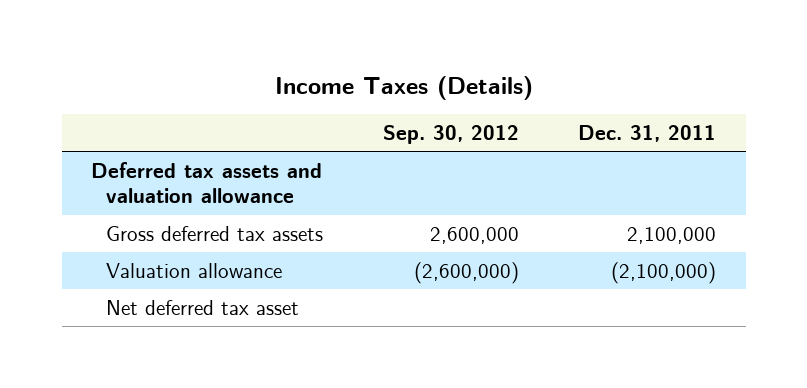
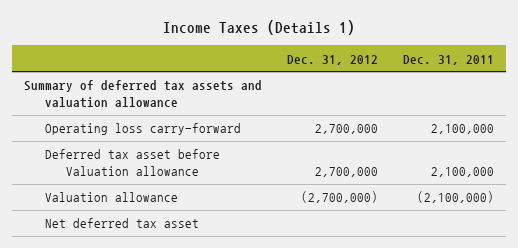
- Income Taxes (Details)
+ Income Taxes (Details 1)
- | Sep. 30, 2012 | Dec. 31, 2011
+ | Dec. 31, 2012 | Dec. 31, 2011
- Deferred tax assets and valuation allowance
- Gross deferred tax assets | 2,600,000 | 2,100,000
+ Summary of deferred tax assets and valuation allowance
+ Operating loss carry-forward | 2,700,000 | 2,100,000
+ Deferred tax asset before Valuation allowance | 2,700,000 | 2,100,000

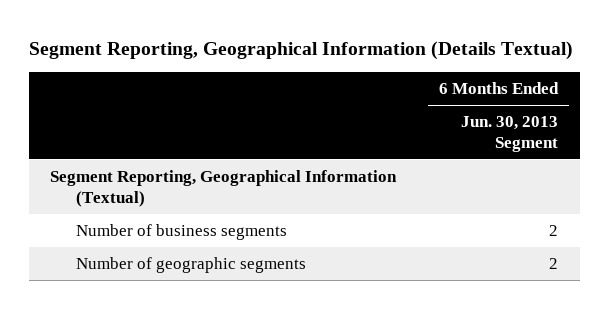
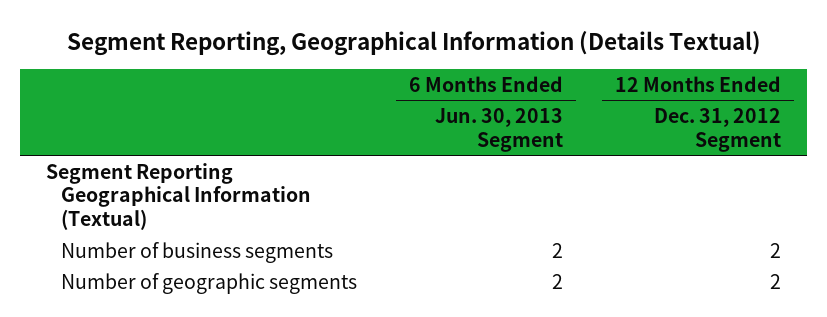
- | 6 Months Ended Jun. 30, 2013 Segment
+ | 6 Months Ended Jun. 30, 2013 Segment | 12 Months Ended Dec. 31, 2012 Segment
- Segment Reporting, Geographical Information (Textual)
+ Segment Reporting Geographical Information (Textual)

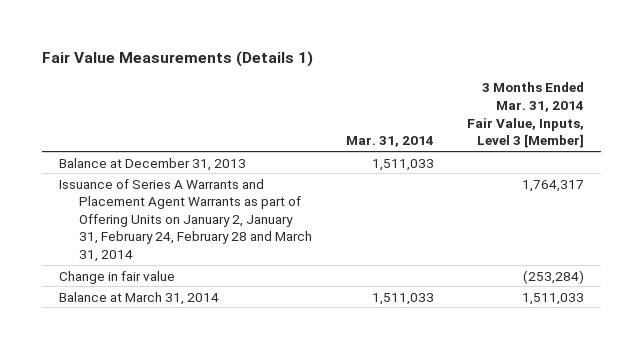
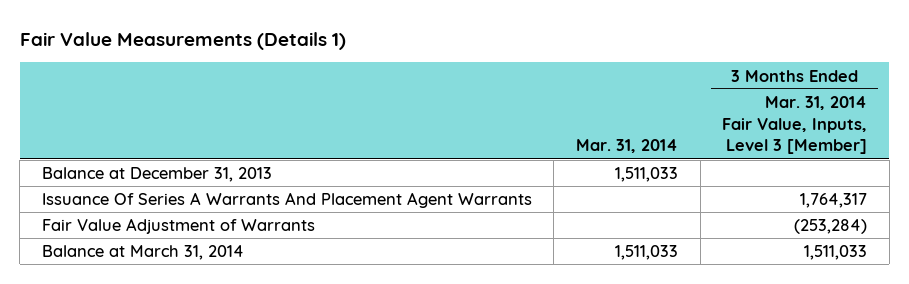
- Issuance of Series A Warrants and Placement Agent Warrants as part of Offering Units on January 2, January 31, February 24, February 28 and March 31, 2014 | | 1,764,317
- Change in fair value | | (253,284)
+ Issuance Of Series A Warrants And Placement Agent Warrants | | 1,764,317
+ Fair Value Adjustment of Warrants | | (253,284)

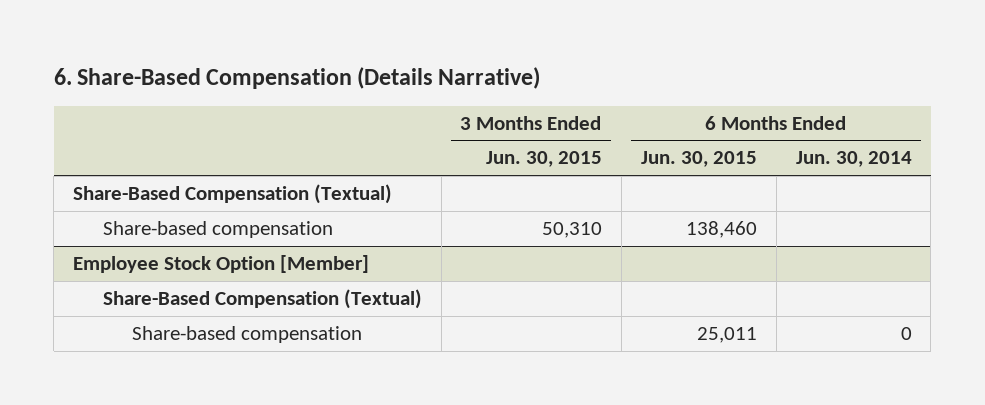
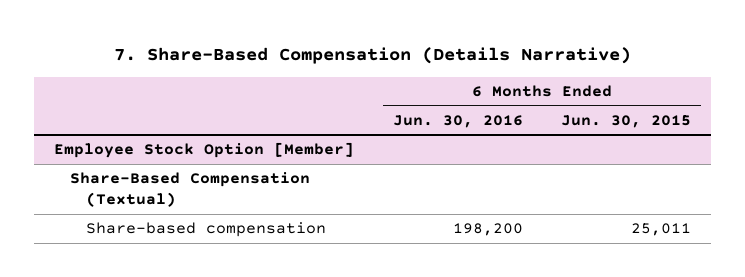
- 6. Share-Based Compensation (Details Narrative)
+ 7. Share-Based Compensation (Details Narrative)
- | 3 Months Ended Jun. 30, 2015 | 6 Months Ended Jun. 30, 2015 | 6 Months Ended Jun. 30, 2014
+ | 6 Months Ended Jun. 30, 2016 | 6 Months Ended Jun. 30, 2015
- Share-Based Compensation (Textual)
- Share-based compensation | 50,310 | 138,460 |

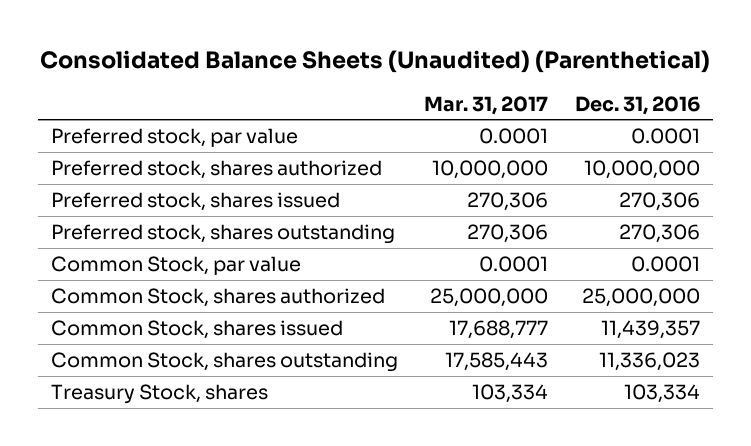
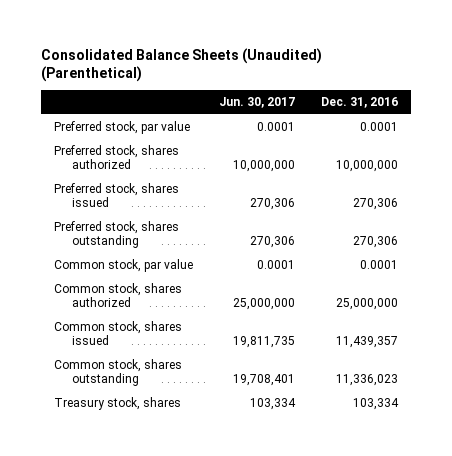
- | Mar. 31, 2017 | Dec. 31, 2016
+ | Jun. 30, 2017 | Dec. 31, 2016
- Common Stock, par value | 0.0001 | 0.0001
- Common Stock, shares authorized | 25,000,000 | 25,000,000
- Common Stock, shares issued | 17,688,777 | 11,439,357
- Common Stock, shares outstanding | 17,585,443 | 11,336,023
- Treasury Stock, shares | 103,334 | 103,334
+ Common stock, par value | 0.0001 | 0.0001
+ Common stock, shares authorized | 25,000,000 | 25,000,000
+ Common stock, shares issued | 19,811,735 | 11,439,357
+ Common stock, shares outstanding | 19,708,401 | 11,336,023
+ Treasury stock, shares | 103,334 | 103,334

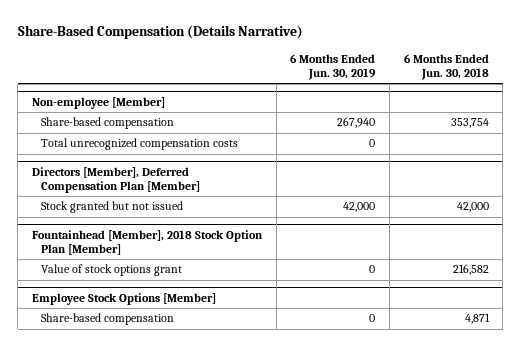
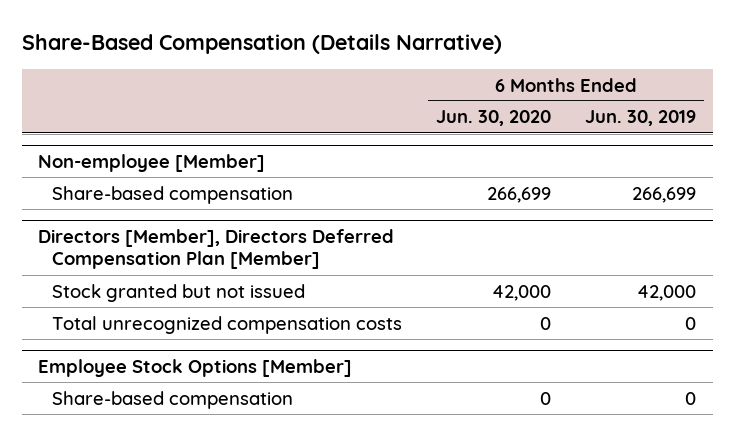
- | 6 Months Ended Jun. 30, 2019 | 6 Months Ended Jun. 30, 2018
+ | 6 Months Ended Jun. 30, 2020 | 6 Months Ended Jun. 30, 2019
@ Non-employee [Member]
- Share-based compensation | 267,940 | 353,754
- Total unrecognized compensation costs | 0 |
- Directors [Member], Deferred Compensation Plan [Member]
@ Non-employee [Member]
+ Share-based compensation | 266,699 | 266,699
+ Directors [Member], Directors Deferred Compensation Plan [Member]
- Fountainhead [Member], 2018 Stock Option Plan [Member]
- Value of stock options grant | 0 | 216,582
+ Total unrecognized compensation costs | 0 | 0

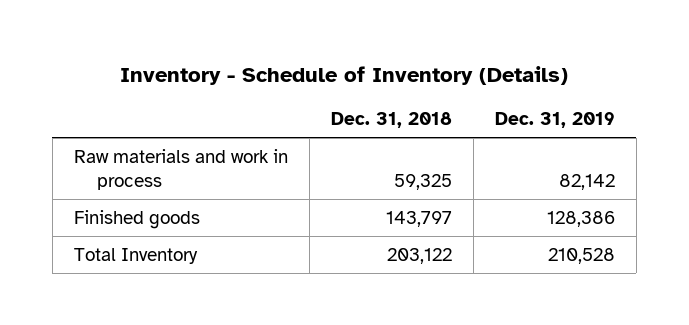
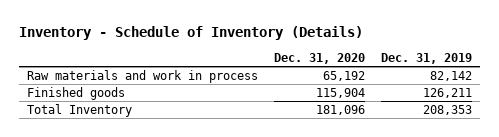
- | Dec. 31, 2018 | Dec. 31, 2019
+ | Dec. 31, 2020 | Dec. 31, 2019
- Finished goods | 143,797 | 128,386
- Total Inventory | 203,122 | 210,528
+ Finished goods | 115,904 | 126,211
+ Total Inventory | 181,096 | 208,353

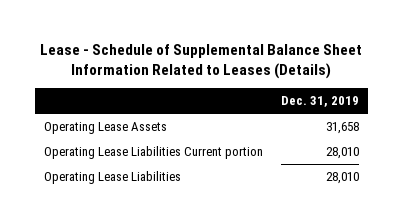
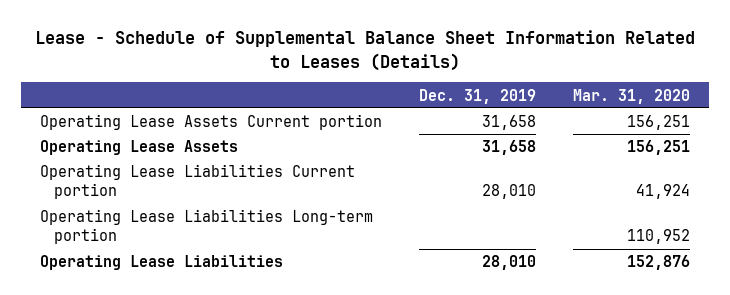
- | Dec. 31, 2019
+ | Dec. 31, 2019 | Mar. 31, 2020
+ Operating Lease Assets Current portion | 31,658 | 156,251
+ Operating Lease Liabilities Long-term portion | | 110,952

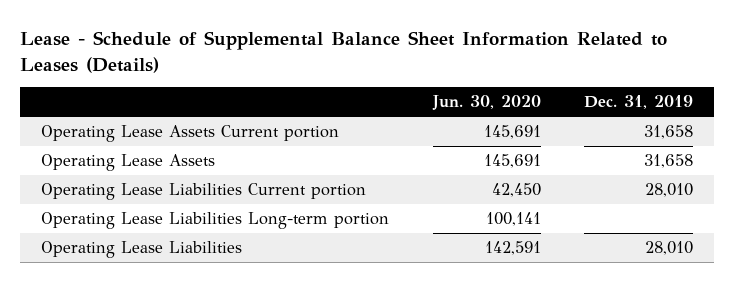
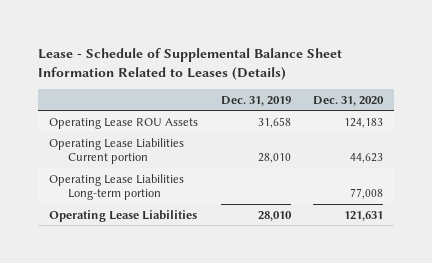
- | Jun. 30, 2020 | Dec. 31, 2019
+ | Dec. 31, 2019 | Dec. 31, 2020
- Operating Lease Assets Current portion | 145,691 | 31,658
- Operating Lease Assets | 145,691 | 31,658
+ Operating Lease ROU Assets | 31,658 | 124,183

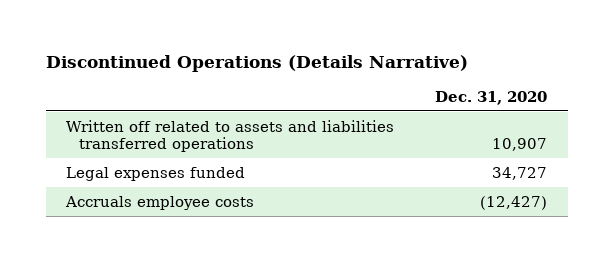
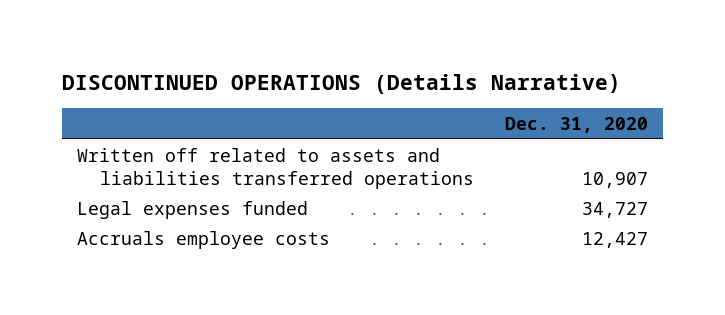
- Discontinued Operations (Details Narrative)
+ DISCONTINUED OPERATIONS (Details Narrative)
- Accruals employee costs | (12,427)
+ Accruals employee costs | 12,427

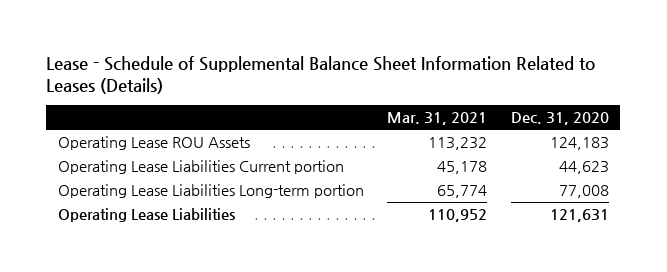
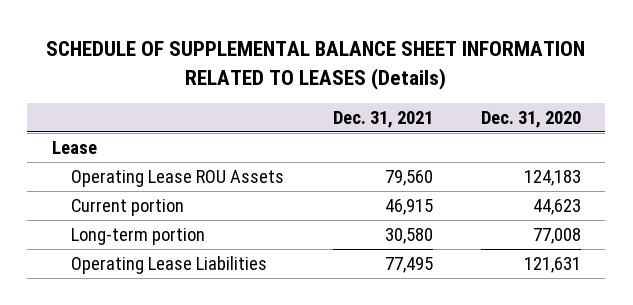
- Lease - Schedule of Supplemental Balance Sheet Information Related to Leases (Details)
+ SCHEDULE OF SUPPLEMENTAL BALANCE SHEET INFORMATION RELATED TO LEASES (Details)
- | Mar. 31, 2021 | Dec. 31, 2020
+ | Dec. 31, 2021 | Dec. 31, 2020
+ Lease
- Operating Lease Liabilities Current portion | 45,178 | 44,623
- Operating Lease Liabilities Long-term portion | 65,774 | 77,008
+ Current portion | 46,915 | 44,623
+ Long-term portion | 30,580 | 77,008

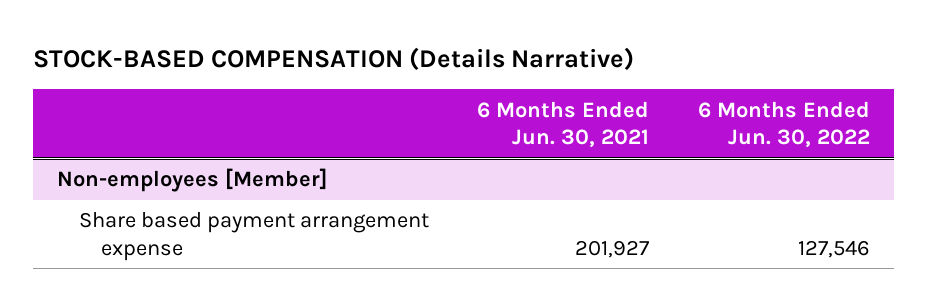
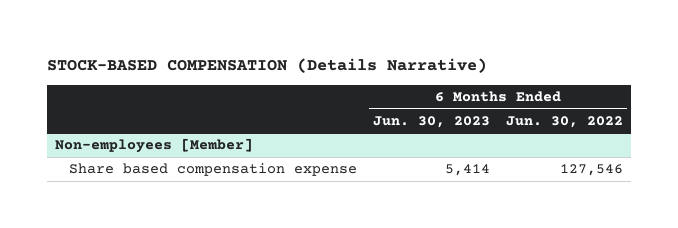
- | 6 Months Ended Jun. 30, 2021 | 6 Months Ended Jun. 30, 2022
+ | 6 Months Ended Jun. 30, 2023 | 6 Months Ended Jun. 30, 2022
@ Non-employees [Member]
- Share based payment arrangement expense | 201,927 | 127,546
+ Share based compensation expense | 5,414 | 127,546

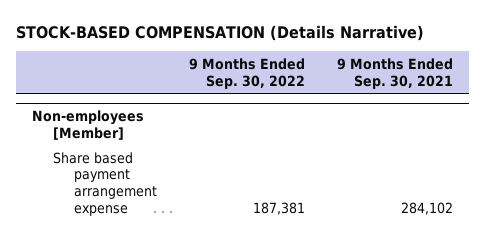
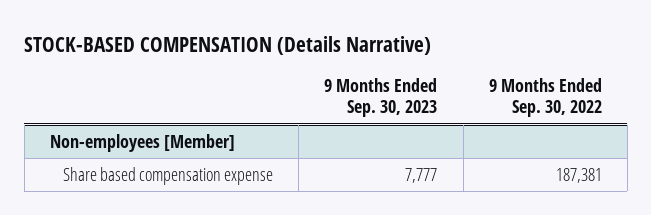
- | 9 Months Ended Sep. 30, 2022 | 9 Months Ended Sep. 30, 2021
+ | 9 Months Ended Sep. 30, 2023 | 9 Months Ended Sep. 30, 2022
@ Non-employees [Member]
- Share based payment arrangement expense | 187,381 | 284,102
+ Share based compensation expense | 7,777 | 187,381

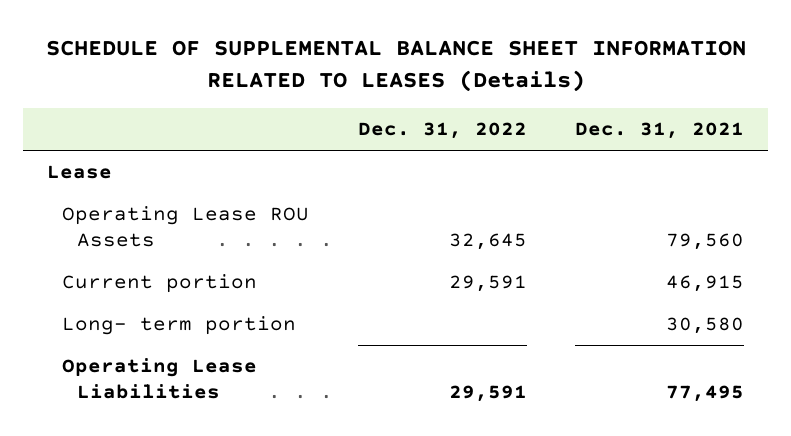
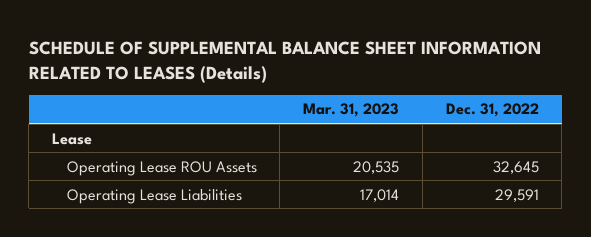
- | Dec. 31, 2022 | Dec. 31, 2021
+ | Mar. 31, 2023 | Dec. 31, 2022
- Current portion | 29,591 | 46,915
- Long- term portion | | 30,580

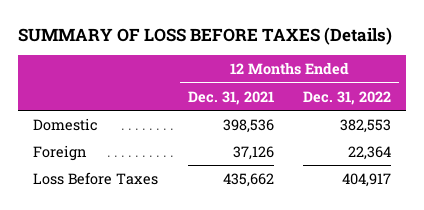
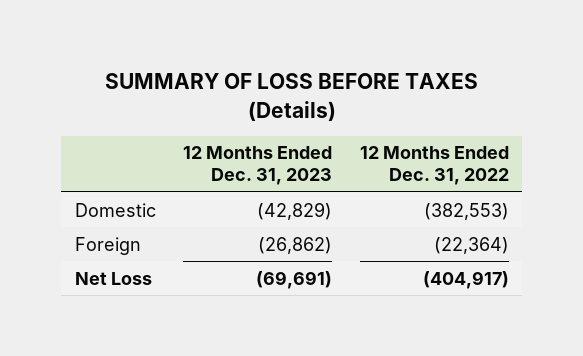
- | 12 Months Ended Dec. 31, 2021 | 12 Months Ended Dec. 31, 2022
+ | 12 Months Ended Dec. 31, 2023 | 12 Months Ended Dec. 31, 2022
- Domestic | 398,536 | 382,553
- Foreign | 37,126 | 22,364
- Loss Before Taxes | 435,662 | 404,917
+ Domestic | (42,829) | (382,553)
+ Foreign | (26,862) | (22,364)
+ Net Loss | (69,691) | (404,917)

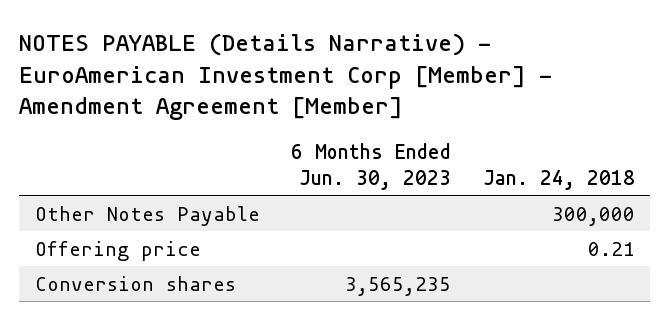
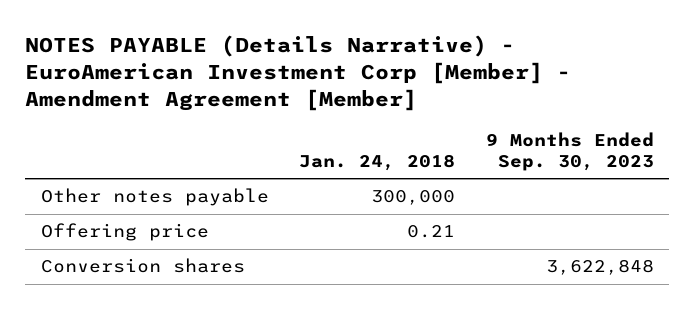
- | 6 Months Ended Jun. 30, 2023 | Jan. 24, 2018
+ | Jan. 24, 2018 | 9 Months Ended Sep. 30, 2023
- Other Notes Payable | | 300,000
+ Other notes payable | 300,000 |

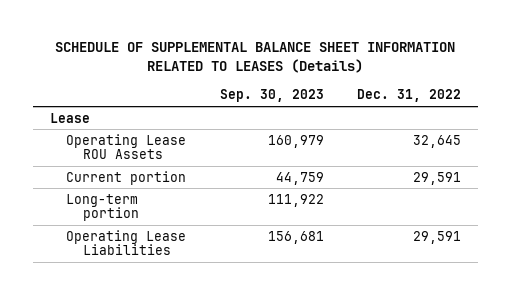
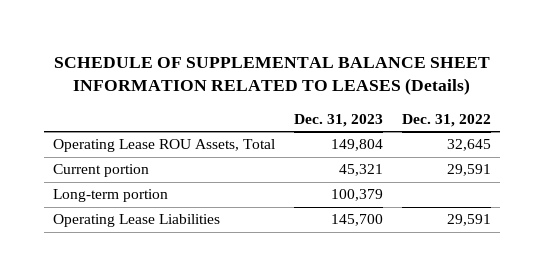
- | Sep. 30, 2023 | Dec. 31, 2022
+ | Dec. 31, 2023 | Dec. 31, 2022
- Lease
- Operating Lease ROU Assets | 160,979 | 32,645
+ Operating Lease ROU Assets, Total | 149,804 | 32,645

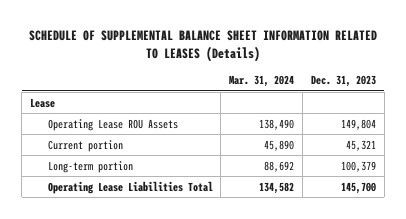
- | Dec. 31, 2023 | Dec. 31, 2022
+ | Mar. 31, 2024 | Dec. 31, 2023
- Operating Lease ROU Assets, Total | 149,804 | 32,645
+ Lease
+ Operating Lease ROU Assets | 138,490 | 149,804
- Operating Lease Liabilities | 145,700 | 29,591
+ Operating Lease Liabilities Total | 134,582 | 145,700

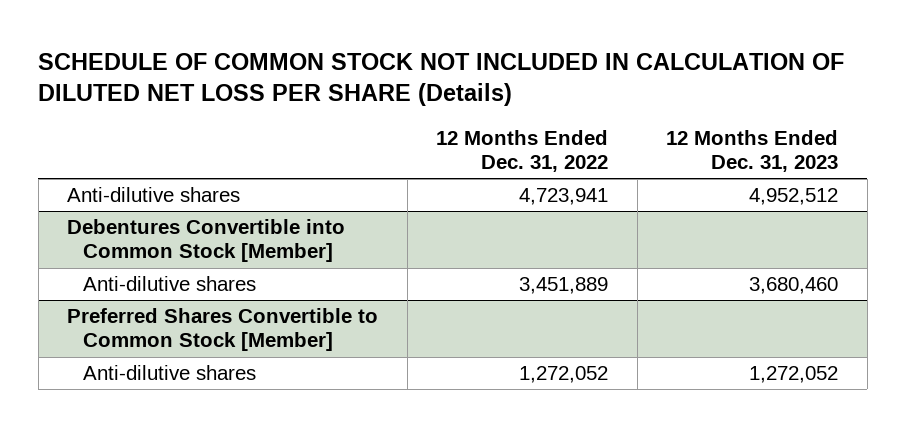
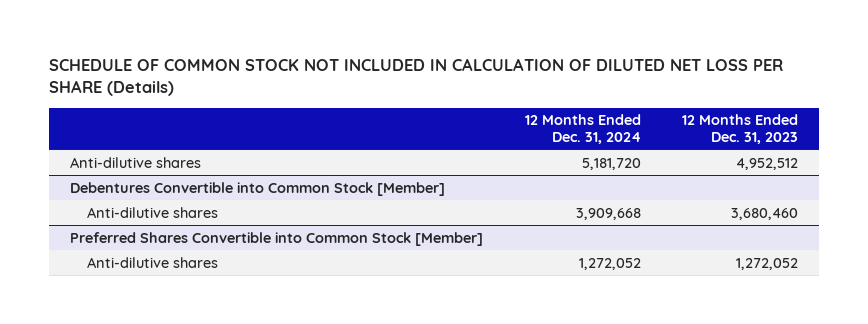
- | 12 Months Ended Dec. 31, 2022 | 12 Months Ended Dec. 31, 2023
+ | 12 Months Ended Dec. 31, 2024 | 12 Months Ended Dec. 31, 2023
- Preferred Shares Convertible to Common Stock [Member]
+ Preferred Shares Convertible into Common Stock [Member]

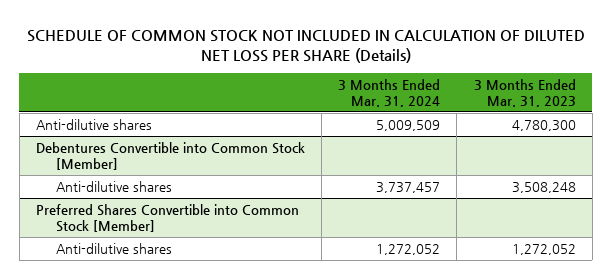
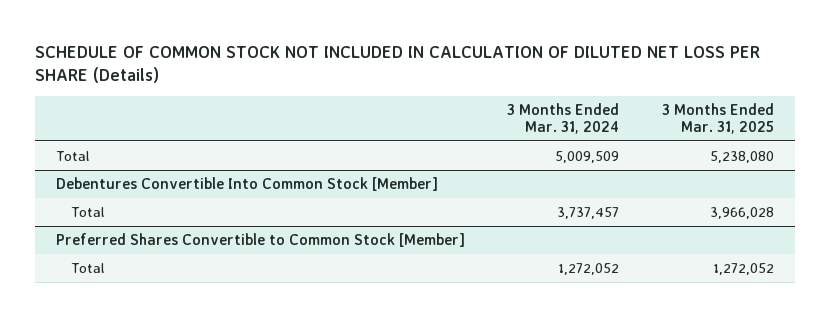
- | 3 Months Ended Mar. 31, 2024 | 3 Months Ended Mar. 31, 2023
+ | 3 Months Ended Mar. 31, 2024 | 3 Months Ended Mar. 31, 2025
- Anti-dilutive shares | 5,009,509 | 4,780,300
- Debentures Convertible into Common Stock [Member]
- Anti-dilutive shares | 3,737,457 | 3,508,248
- Preferred Shares Convertible into Common Stock [Member]
- Anti-dilutive shares | 1,272,052 | 1,272,052
+ Total | 5,009,509 | 5,238,080
+ Debentures Convertible Into Common Stock [Member]
+ Total | 3,737,457 | 3,966,028
+ Preferred Shares Convertible to Common Stock [Member]
+ Total | 1,272,052 | 1,272,052

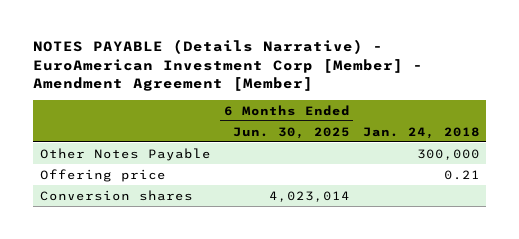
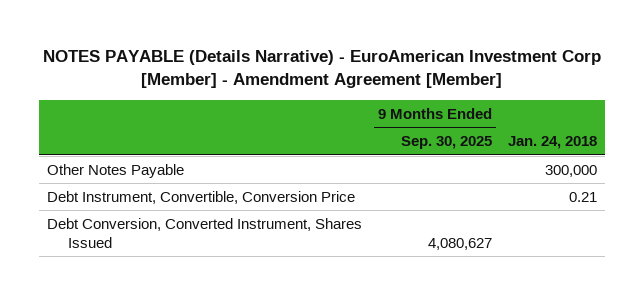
- | 6 Months Ended Jun. 30, 2025 | Jan. 24, 2018
+ | 9 Months Ended Sep. 30, 2025 | Jan. 24, 2018
- Offering price | | 0.21
- Conversion shares | 4,023,014 |
+ Debt Instrument, Convertible, Conversion Price | | 0.21
+ Debt Conversion, Converted Instrument, Shares Issued | 4,080,627 |

